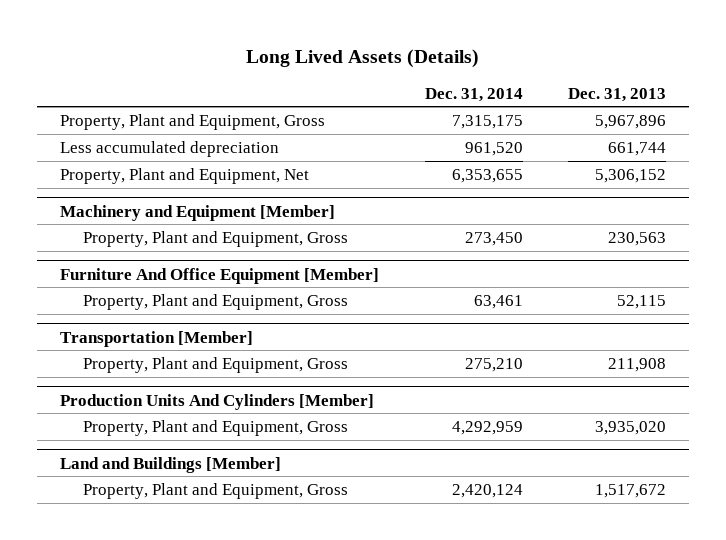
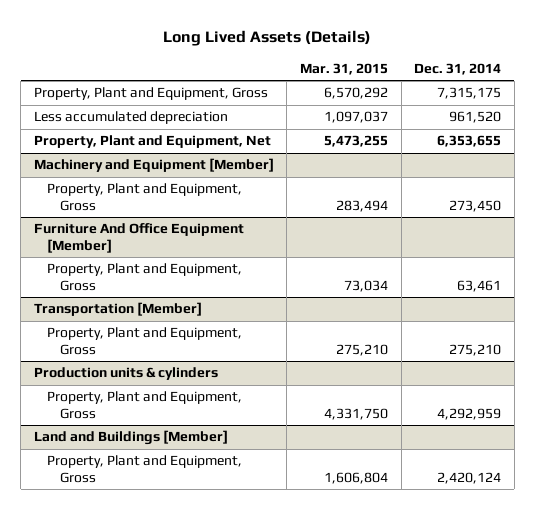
- | Dec. 31, 2014 | Dec. 31, 2013
+ | Mar. 31, 2015 | Dec. 31, 2014
- Production Units And Cylinders [Member]
+ Production units & cylinders

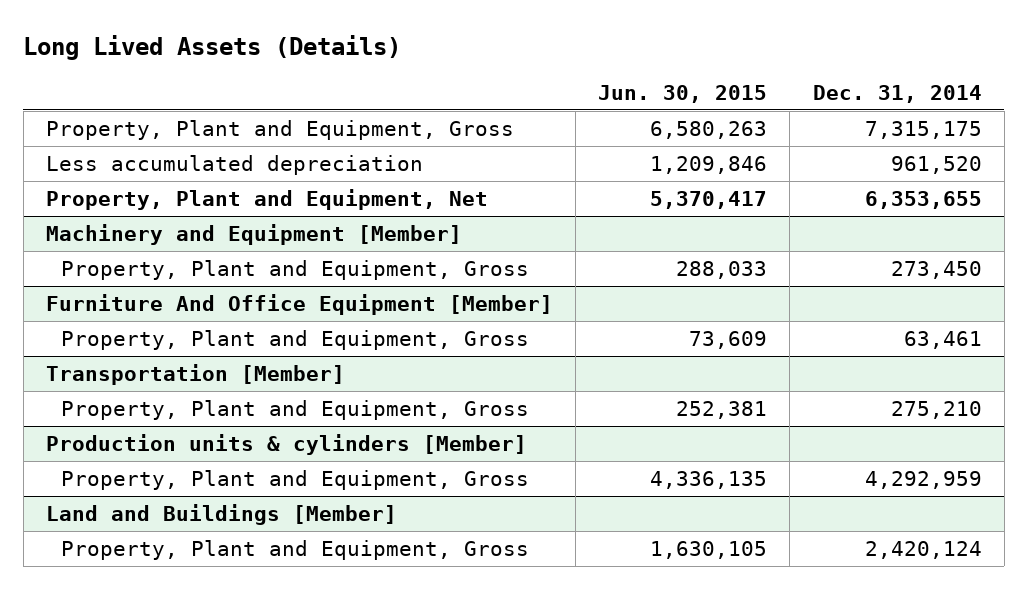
- | Mar. 31, 2015 | Dec. 31, 2014
+ | Jun. 30, 2015 | Dec. 31, 2014
- Production units & cylinders
+ Production units & cylinders [Member]

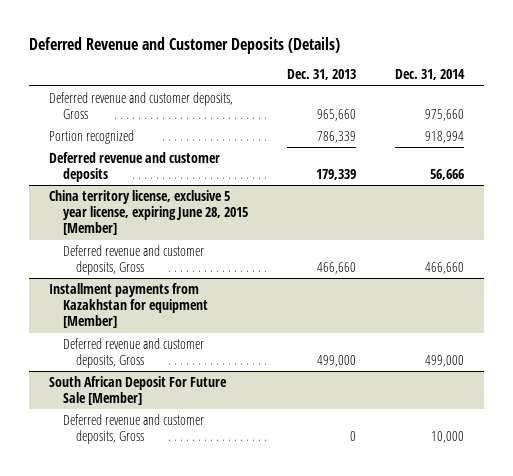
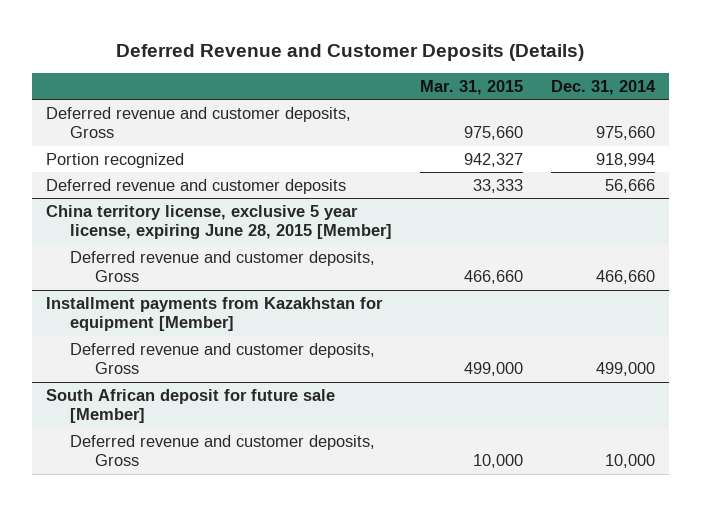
- | Dec. 31, 2013 | Dec. 31, 2014
+ | Mar. 31, 2015 | Dec. 31, 2014
- South African Deposit For Future Sale [Member]
+ South African deposit for future sale [Member]

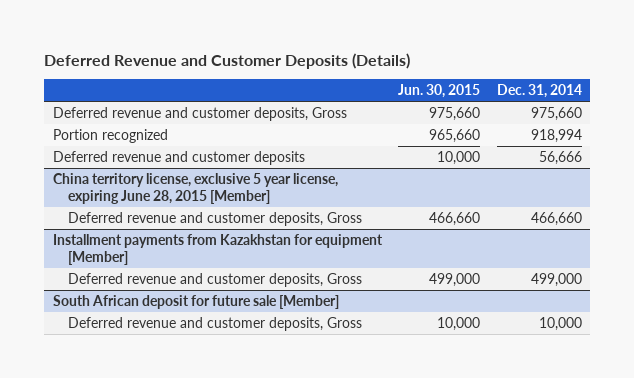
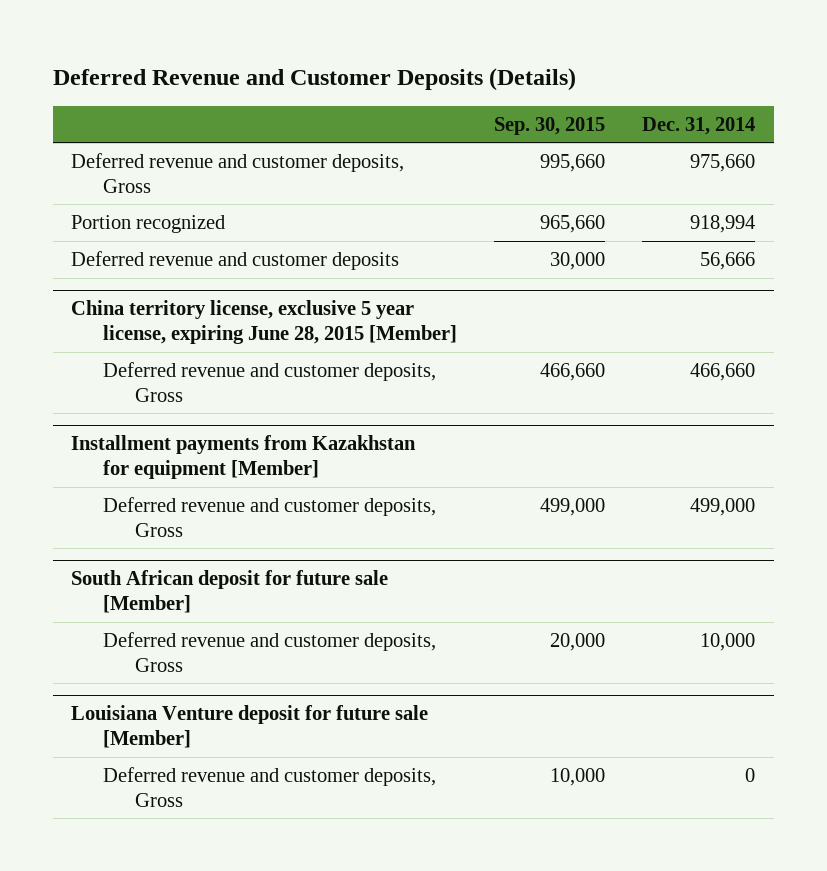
- | Jun. 30, 2015 | Dec. 31, 2014
+ | Sep. 30, 2015 | Dec. 31, 2014
+ Louisiana Venture deposit for future sale [Member]
+ Deferred revenue and customer deposits, Gross | 10,000 | 0

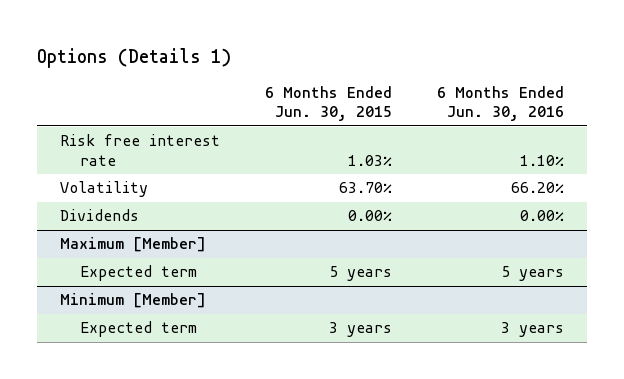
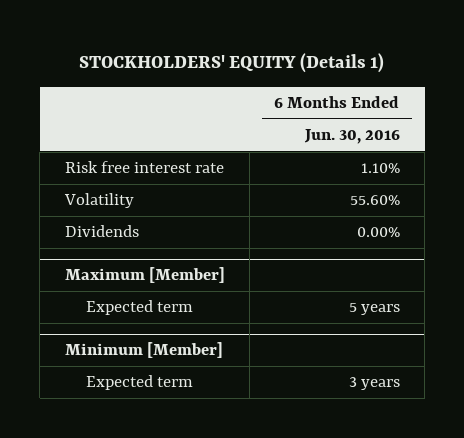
- Options (Details 1)
+ STOCKHOLDERS' EQUITY (Details 1)
- | 6 Months Ended Jun. 30, 2015 | 6 Months Ended Jun. 30, 2016
+ | 6 Months Ended Jun. 30, 2016
- Volatility | 63.70% | 66.20%
+ Volatility | 55.60%

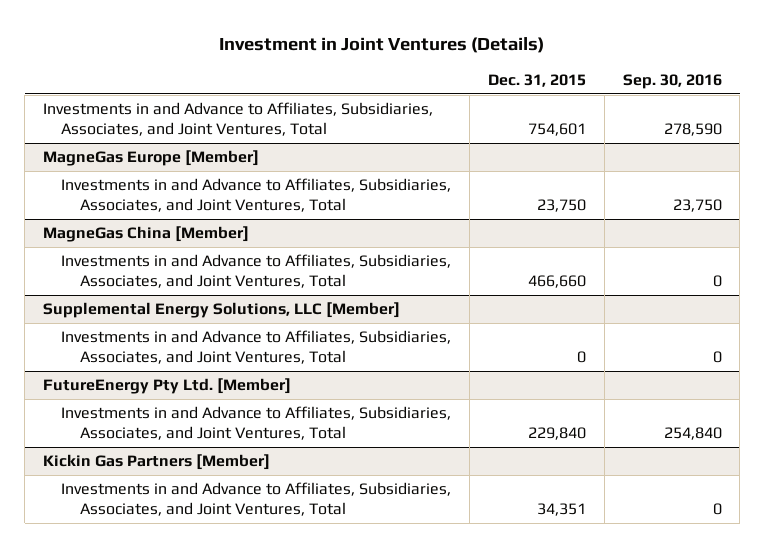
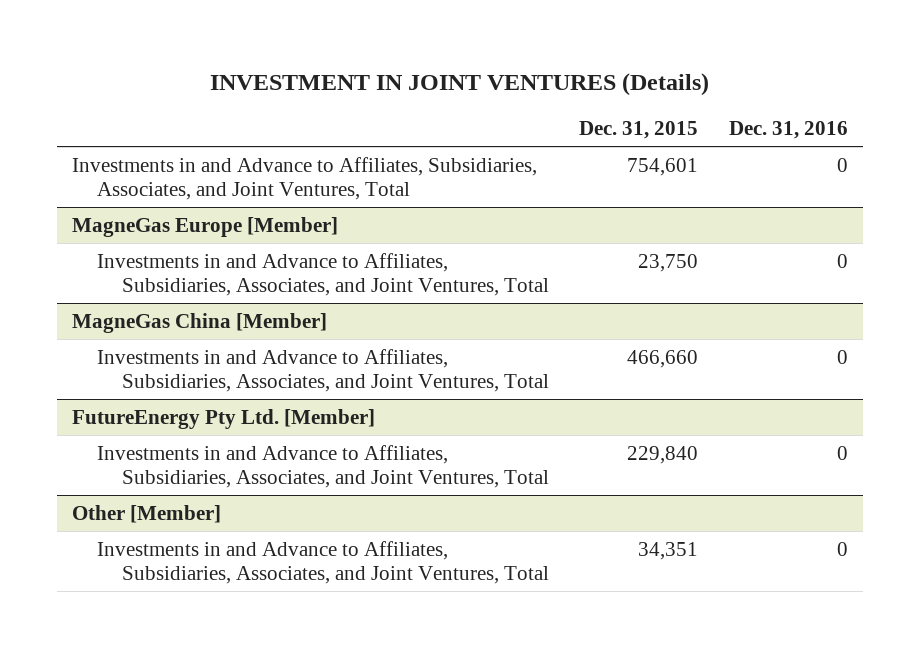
- Investment in Joint Ventures (Details)
+ INVESTMENT IN JOINT VENTURES (Details)
- | Dec. 31, 2015 | Sep. 30, 2016
+ | Dec. 31, 2015 | Dec. 31, 2016
- Supplemental Energy Solutions, LLC [Member]
- Investments in and Advance to Affiliates, Subsidiaries, Associates, and Joint Ventures, Total | 0 | 0
- Kickin Gas Partners [Member]
+ Other [Member]

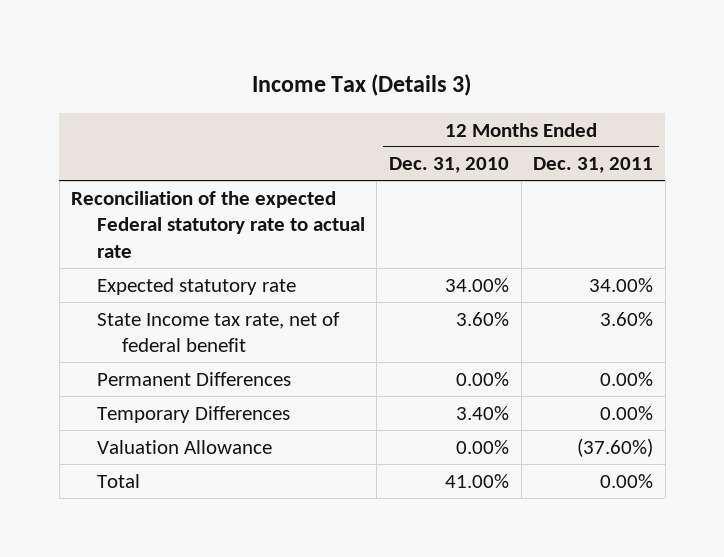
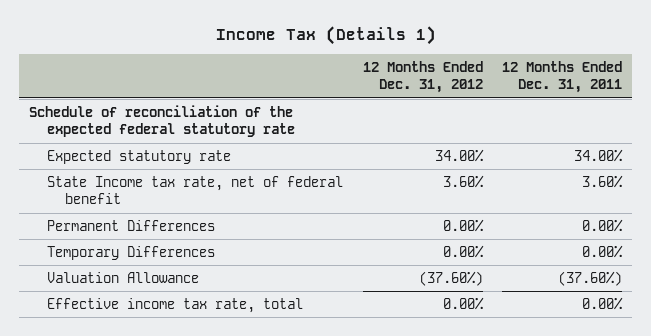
- Income Tax (Details 3)
+ Income Tax (Details 1)
- | 12 Months Ended Dec. 31, 2010 | 12 Months Ended Dec. 31, 2011
+ | 12 Months Ended Dec. 31, 2012 | 12 Months Ended Dec. 31, 2011
- Reconciliation of the expected Federal statutory rate to actual rate
+ Schedule of reconciliation of the expected federal statutory rate
- Total | 41.00% | 0.00%
+ Effective income tax rate, total | 0.00% | 0.00%

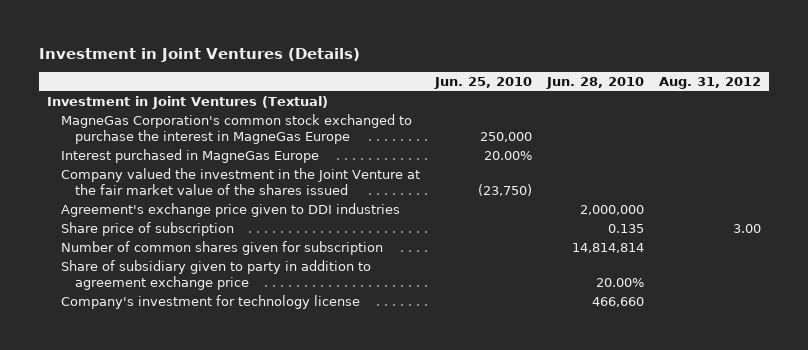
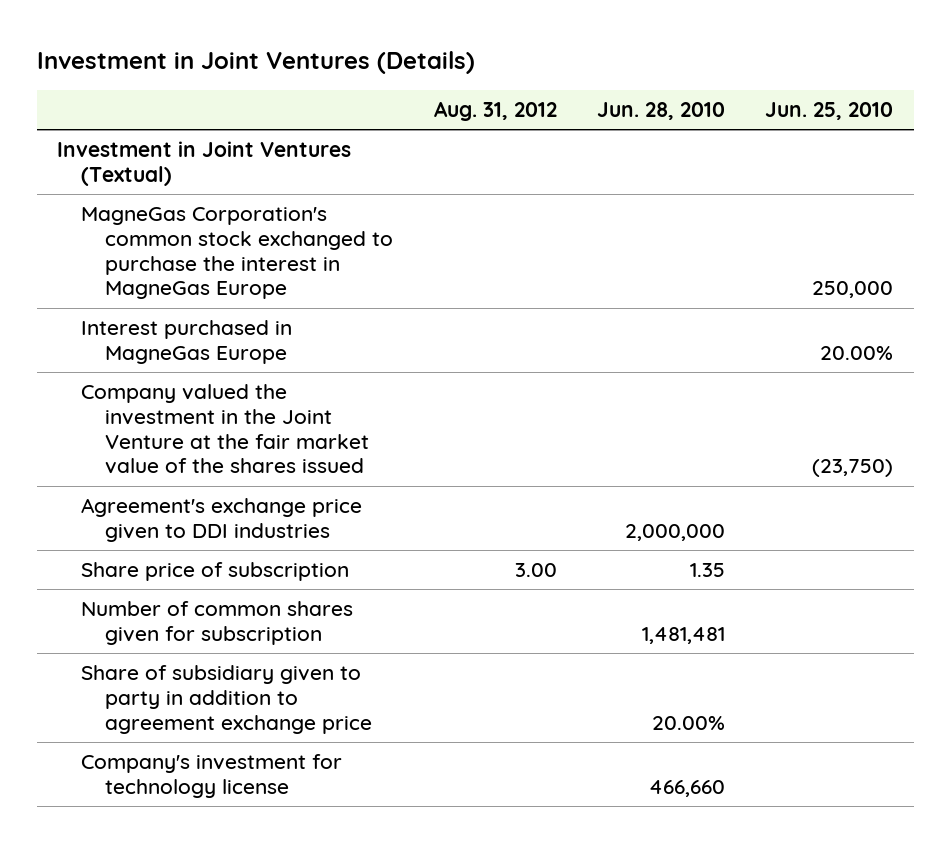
- | Jun. 25, 2010 | Jun. 28, 2010 | Aug. 31, 2012
+ | Aug. 31, 2012 | Jun. 28, 2010 | Jun. 25, 2010
- Share price of subscription | | 0.135 | 3.00
- Number of common shares given for subscription | | 14,814,814 |
+ Share price of subscription | 3.00 | 1.35 |
+ Number of common shares given for subscription | | 1,481,481 |

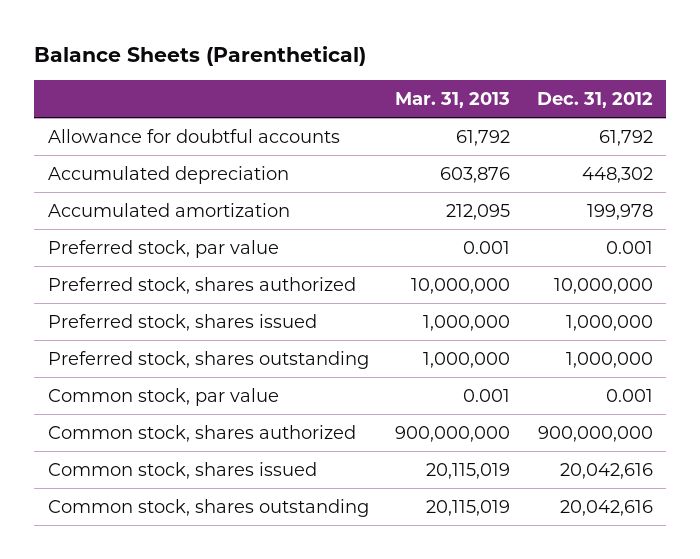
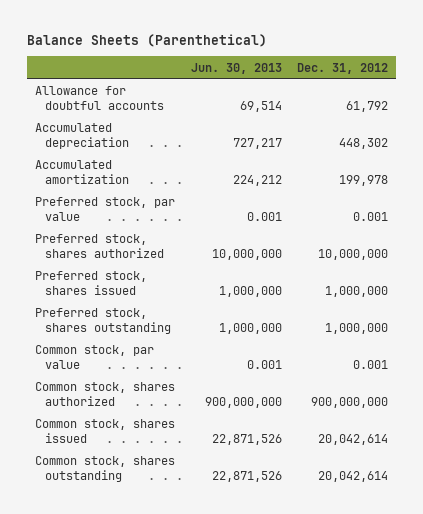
- | Mar. 31, 2013 | Dec. 31, 2012
+ | Jun. 30, 2013 | Dec. 31, 2012
- Common stock, shares issued | 20,115,019 | 20,042,616
- Common stock, shares outstanding | 20,115,019 | 20,042,616
+ Common stock, shares issued | 22,871,526 | 20,042,614
+ Common stock, shares outstanding | 22,871,526 | 20,042,614

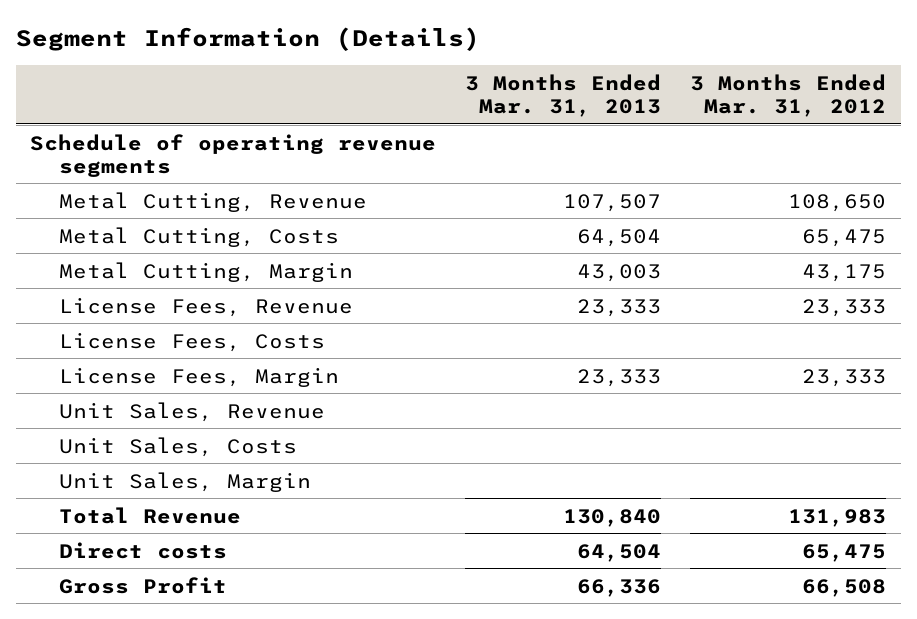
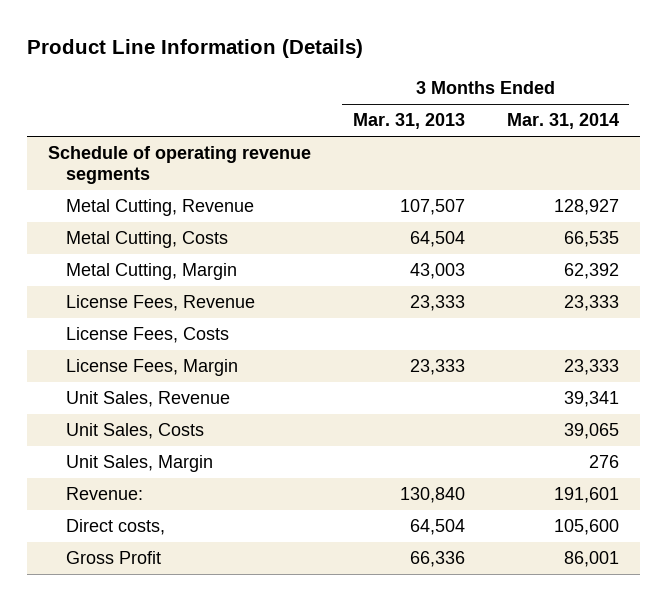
- Segment Information (Details)
+ Product Line Information (Details)
- | 3 Months Ended Mar. 31, 2013 | 3 Months Ended Mar. 31, 2012
+ | 3 Months Ended Mar. 31, 2013 | 3 Months Ended Mar. 31, 2014
- Total Revenue | 130,840 | 131,983
- Direct costs | 64,504 | 65,475
+ Revenue: | 130,840 | 191,601
+ Direct costs, | 64,504 | 105,600

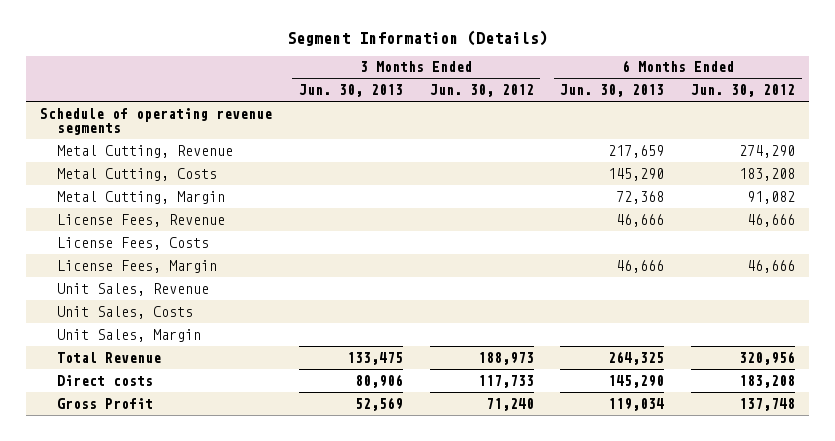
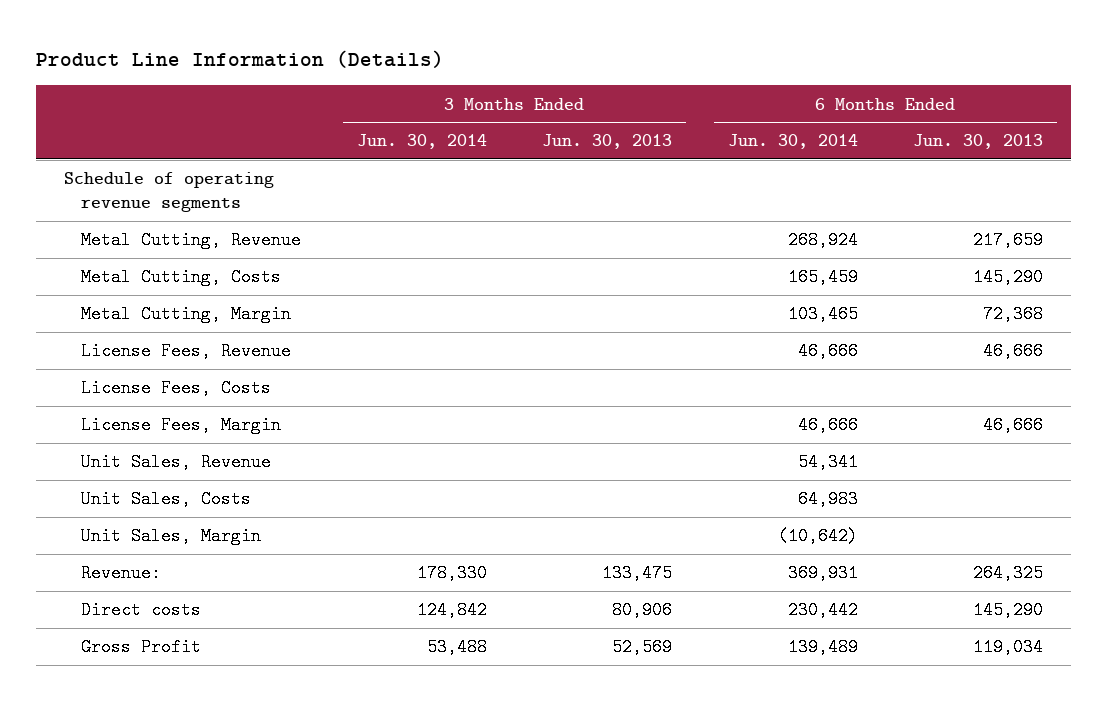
- Segment Information (Details)
+ Product Line Information (Details)
- | 3 Months Ended Jun. 30, 2013 | 3 Months Ended Jun. 30, 2012 | 6 Months Ended Jun. 30, 2013 | 6 Months Ended Jun. 30, 2012
+ | 3 Months Ended Jun. 30, 2014 | 3 Months Ended Jun. 30, 2013 | 6 Months Ended Jun. 30, 2014 | 6 Months Ended Jun. 30, 2013
- Total Revenue | 133,475 | 188,973 | 264,325 | 320,956
+ Revenue: | 178,330 | 133,475 | 369,931 | 264,325

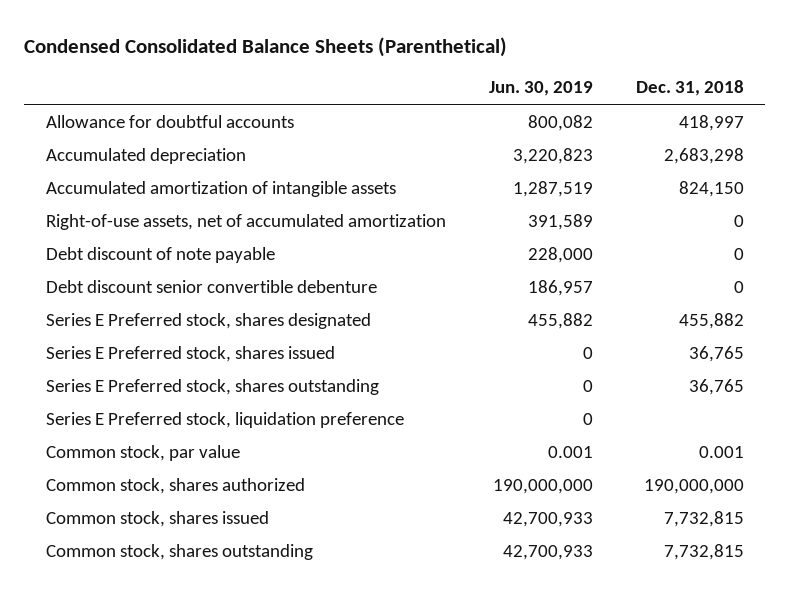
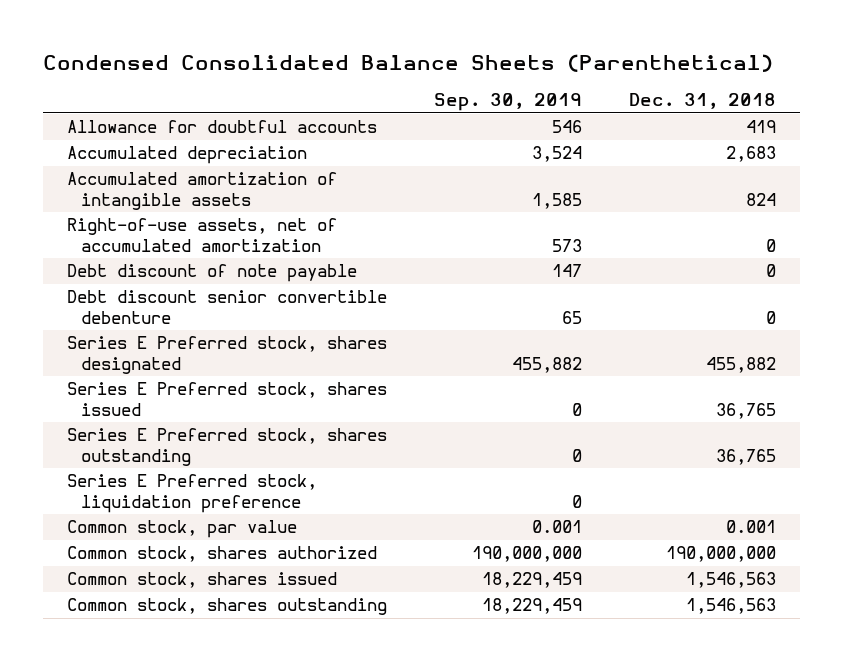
- | Jun. 30, 2019 | Dec. 31, 2018
+ | Sep. 30, 2019 | Dec. 31, 2018
- Allowance for doubtful accounts | 800,082 | 418,997
- Accumulated depreciation | 3,220,823 | 2,683,298
- Accumulated amortization of intangible assets | 1,287,519 | 824,150
+ Allowance for doubtful accounts | 546 | 419
+ Accumulated depreciation | 3,524 | 2,683
+ Accumulated amortization of intangible assets | 1,585 | 824
- Common stock, shares issued | 42,700,933 | 7,732,815
- Common stock, shares outstanding | 42,700,933 | 7,732,815
+ Common stock, shares issued | 18,229,459 | 1,546,563
+ Common stock, shares outstanding | 18,229,459 | 1,546,563

